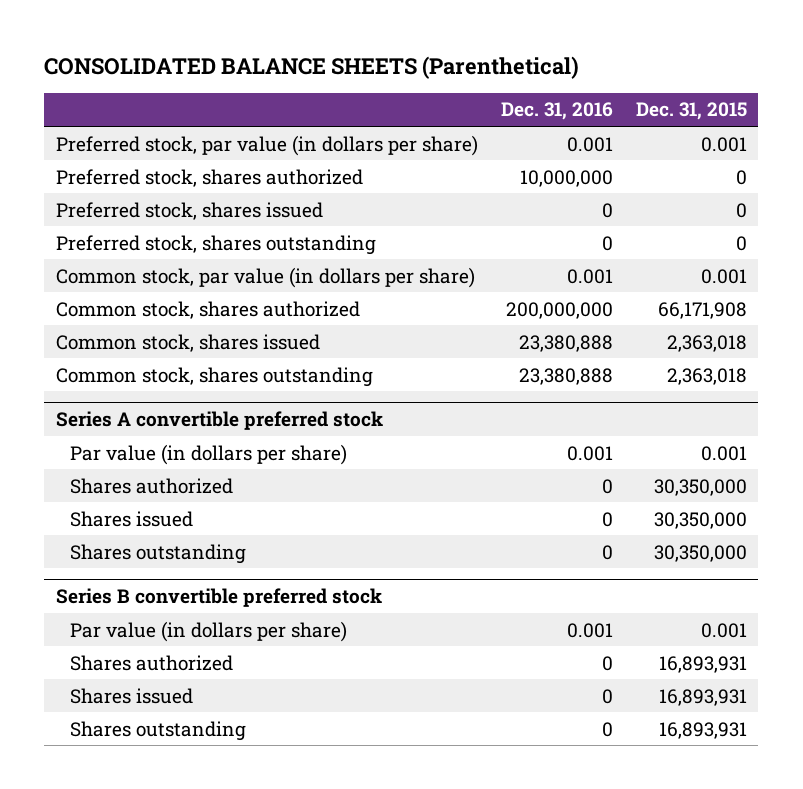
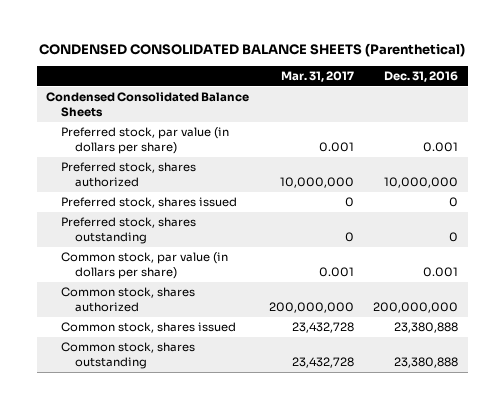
- CONSOLIDATED BALANCE SHEETS (Parenthetical)
+ CONDENSED CONSOLIDATED BALANCE SHEETS (Parenthetical)
- | Dec. 31, 2016 | Dec. 31, 2015
+ | Mar. 31, 2017 | Dec. 31, 2016
+ Condensed Consolidated Balance Sheets
- Series A convertible preferred stock
- Par value (in dollars per share) | 0.001 | 0.001
- Shares authorized | 0 | 30,350,000
- Shares issued | 0 | 30,350,000
- Shares outstanding | 0 | 30,350,000
- Series B convertible preferred stock
- Par value (in dollars per share) | 0.001 | 0.001
- Shares authorized | 0 | 16,893,931
- Shares issued | 0 | 16,893,931
- Shares outstanding | 0 | 16,893,931

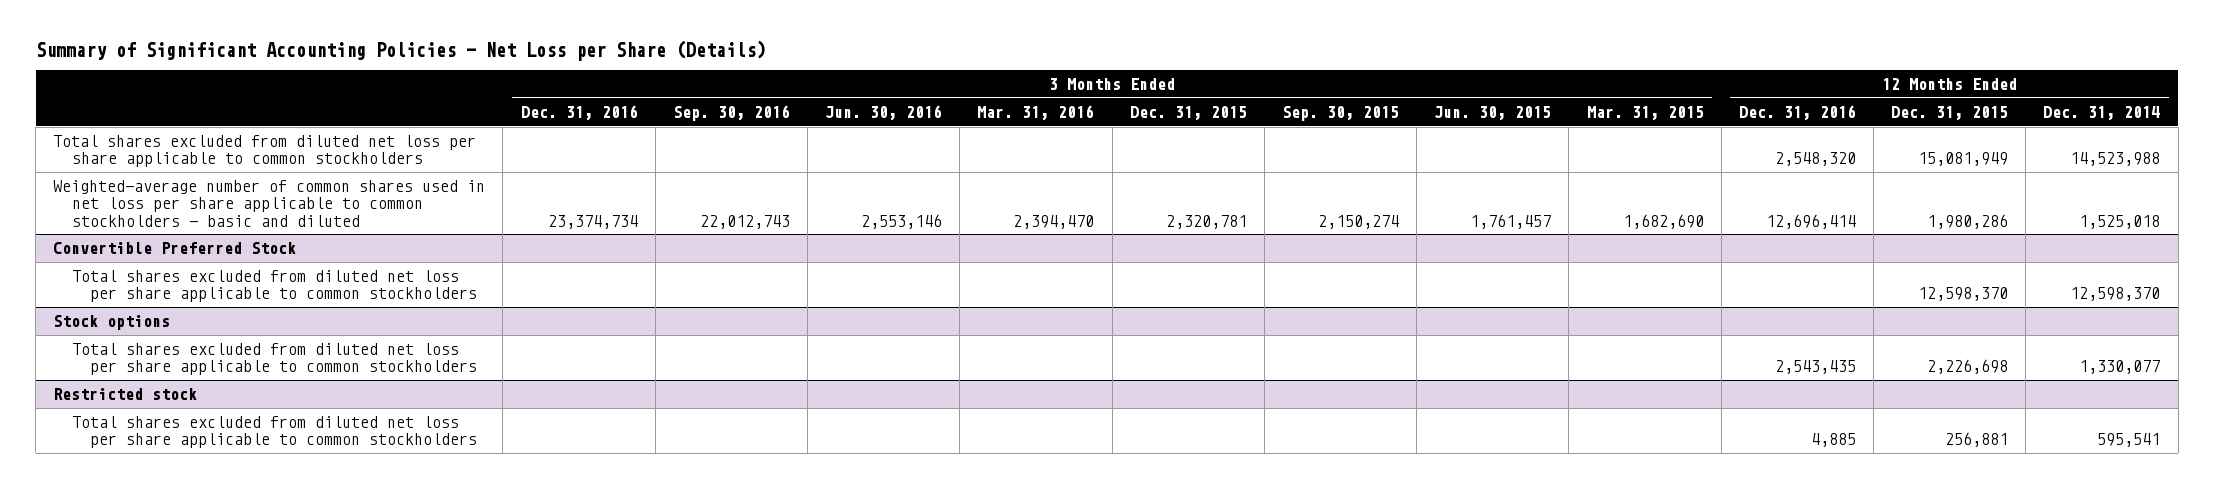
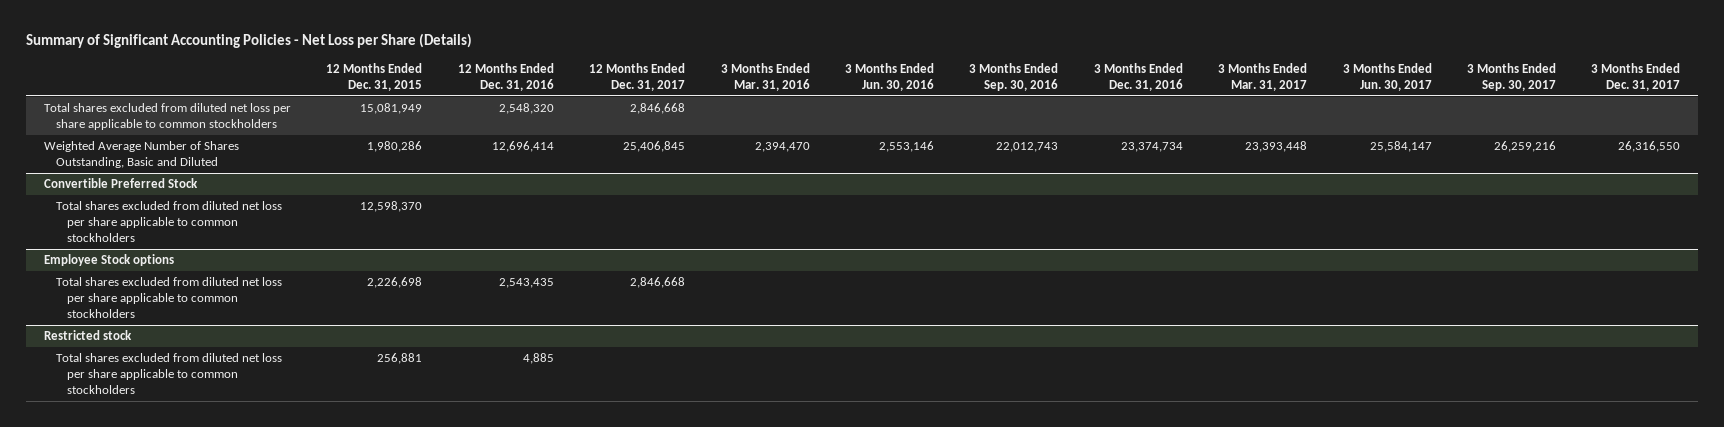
- | 3 Months Ended Dec. 31, 2016 | 3 Months Ended Sep. 30, 2016 | 3 Months Ended Jun. 30, 2016 | 3 Months Ended Mar. 31, 2016 | 3 Months Ended Dec. 31, 2015 | 3 Months Ended Sep. 30, 2015 | 3 Months Ended Jun. 30, 2015 | 3 Months Ended Mar. 31, 2015 | 12 Months Ended Dec. 31, 2016 | 12 Months Ended Dec. 31, 2015 | 12 Months Ended Dec. 31, 2014
+ | 12 Months Ended Dec. 31, 2015 | 12 Months Ended Dec. 31, 2016 | 12 Months Ended Dec. 31, 2017 | 3 Months Ended Mar. 31, 2016 | 3 Months Ended Jun. 30, 2016 | 3 Months Ended Sep. 30, 2016 | 3 Months Ended Dec. 31, 2016 | 3 Months Ended Mar. 31, 2017 | 3 Months Ended Jun. 30, 2017 | 3 Months Ended Sep. 30, 2017 | 3 Months Ended Dec. 31, 2017
- Weighted-average number of common shares used in net loss per share applicable to common stockholders - basic and diluted | 23,374,734 | 22,012,743 | 2,553,146 | 2,394,470 | 2,320,781 | 2,150,274 | 1,761,457 | 1,682,690 | 12,696,414 | 1,980,286 | 1,525,018
+ Weighted Average Number of Shares Outstanding, Basic and Diluted | 1,980,286 | 12,696,414 | 25,406,845 | 2,394,470 | 2,553,146 | 22,012,743 | 23,374,734 | 23,393,448 | 25,584,147 | 26,259,216 | 26,316,550
- Stock options
+ Employee Stock options

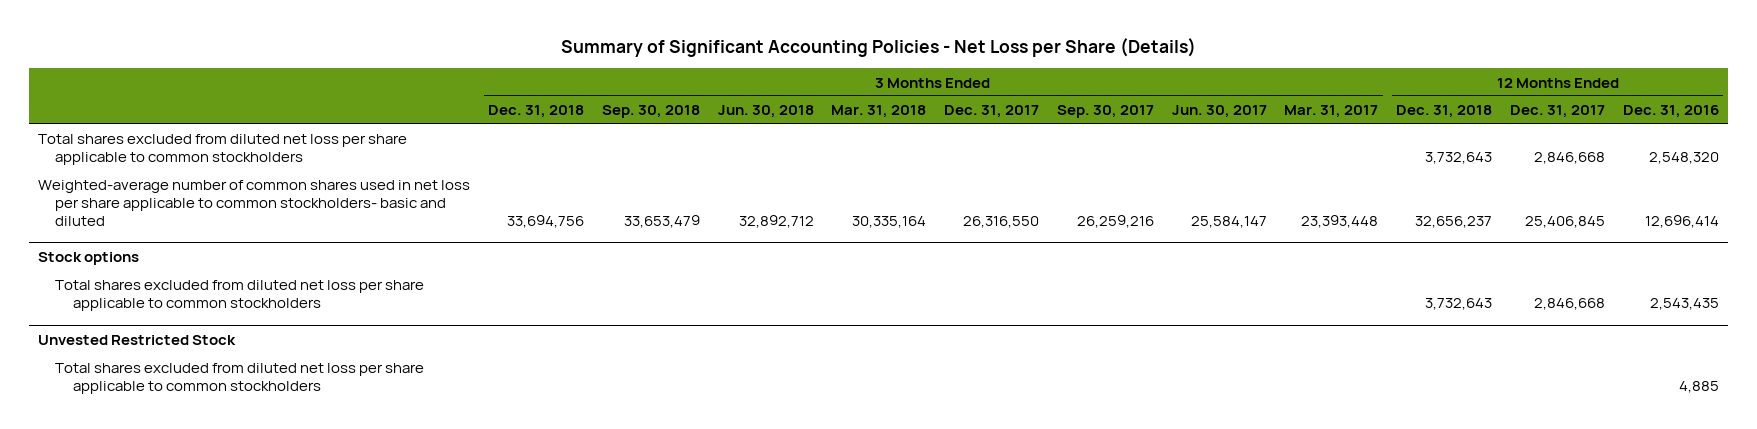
- | 12 Months Ended Dec. 31, 2015 | 12 Months Ended Dec. 31, 2016 | 12 Months Ended Dec. 31, 2017 | 3 Months Ended Mar. 31, 2016 | 3 Months Ended Jun. 30, 2016 | 3 Months Ended Sep. 30, 2016 | 3 Months Ended Dec. 31, 2016 | 3 Months Ended Mar. 31, 2017 | 3 Months Ended Jun. 30, 2017 | 3 Months Ended Sep. 30, 2017 | 3 Months Ended Dec. 31, 2017
+ | 3 Months Ended Dec. 31, 2018 | 3 Months Ended Sep. 30, 2018 | 3 Months Ended Jun. 30, 2018 | 3 Months Ended Mar. 31, 2018 | 3 Months Ended Dec. 31, 2017 | 3 Months Ended Sep. 30, 2017 | 3 Months Ended Jun. 30, 2017 | 3 Months Ended Mar. 31, 2017 | 12 Months Ended Dec. 31, 2018 | 12 Months Ended Dec. 31, 2017 | 12 Months Ended Dec. 31, 2016
- Weighted Average Number of Shares Outstanding, Basic and Diluted | 1,980,286 | 12,696,414 | 25,406,845 | 2,394,470 | 2,553,146 | 22,012,743 | 23,374,734 | 23,393,448 | 25,584,147 | 26,259,216 | 26,316,550
- Convertible Preferred Stock
- Total shares excluded from diluted net loss per share applicable to common stockholders | 12,598,370 | | | | | | | | | |
- Employee Stock options
+ Weighted-average number of common shares used in net loss per share applicable to common stockholders- basic and diluted | 33,694,756 | 33,653,479 | 32,892,712 | 30,335,164 | 26,316,550 | 26,259,216 | 25,584,147 | 23,393,448 | 32,656,237 | 25,406,845 | 12,696,414
+ Stock options
- Restricted stock
+ Unvested Restricted Stock

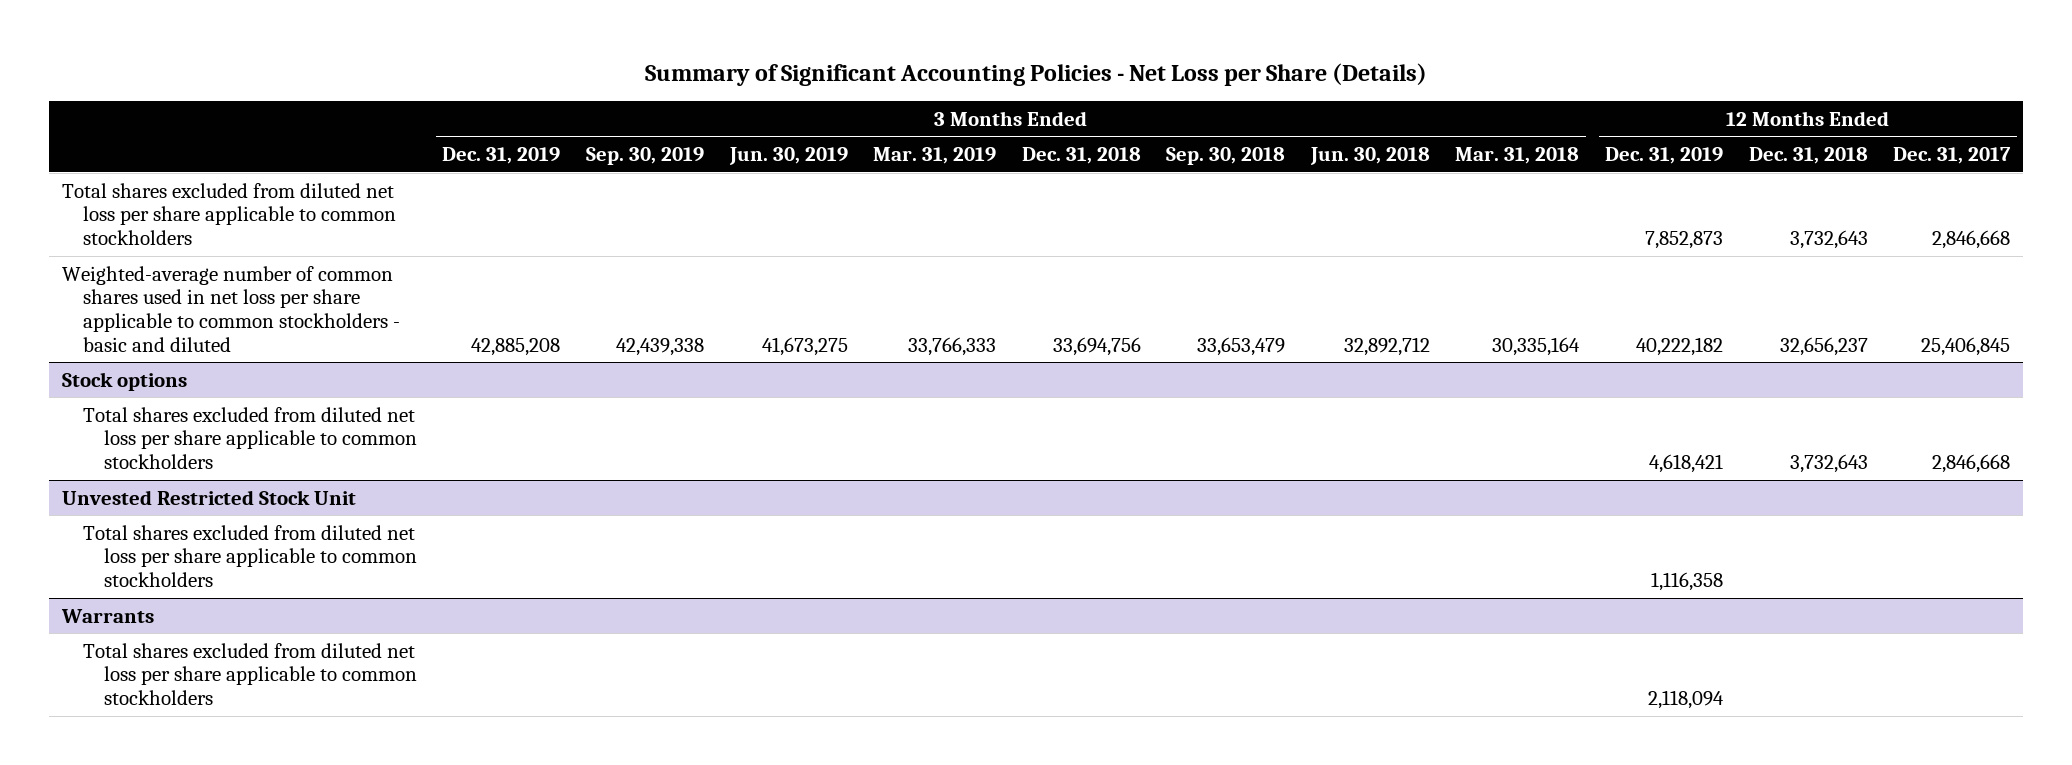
- | 3 Months Ended Dec. 31, 2018 | 3 Months Ended Sep. 30, 2018 | 3 Months Ended Jun. 30, 2018 | 3 Months Ended Mar. 31, 2018 | 3 Months Ended Dec. 31, 2017 | 3 Months Ended Sep. 30, 2017 | 3 Months Ended Jun. 30, 2017 | 3 Months Ended Mar. 31, 2017 | 12 Months Ended Dec. 31, 2018 | 12 Months Ended Dec. 31, 2017 | 12 Months Ended Dec. 31, 2016
+ | 3 Months Ended Dec. 31, 2019 | 3 Months Ended Sep. 30, 2019 | 3 Months Ended Jun. 30, 2019 | 3 Months Ended Mar. 31, 2019 | 3 Months Ended Dec. 31, 2018 | 3 Months Ended Sep. 30, 2018 | 3 Months Ended Jun. 30, 2018 | 3 Months Ended Mar. 31, 2018 | 12 Months Ended Dec. 31, 2019 | 12 Months Ended Dec. 31, 2018 | 12 Months Ended Dec. 31, 2017
- Weighted-average number of common shares used in net loss per share applicable to common stockholders- basic and diluted | 33,694,756 | 33,653,479 | 32,892,712 | 30,335,164 | 26,316,550 | 26,259,216 | 25,584,147 | 23,393,448 | 32,656,237 | 25,406,845 | 12,696,414
+ Weighted-average number of common shares used in net loss per share applicable to common stockholders - basic and diluted | 42,885,208 | 42,439,338 | 41,673,275 | 33,766,333 | 33,694,756 | 33,653,479 | 32,892,712 | 30,335,164 | 40,222,182 | 32,656,237 | 25,406,845
- Unvested Restricted Stock
+ Unvested Restricted Stock Unit
+ Warrants
+ Total shares excluded from diluted net loss per share applicable to common stockholders | | | | | | | | | 2,118,094 | |

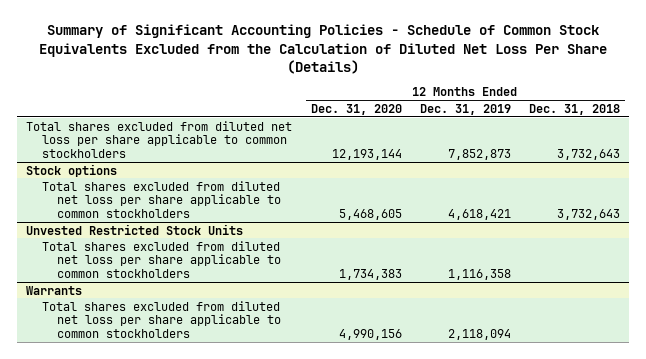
- Summary of Significant Accounting Policies - Net Loss per Share (Details)
+ Summary of Significant Accounting Policies - Schedule of Common Stock Equivalents Excluded from the Calculation of Diluted Net Loss Per Share (Details)
- | 3 Months Ended Dec. 31, 2019 | 3 Months Ended Sep. 30, 2019 | 3 Months Ended Jun. 30, 2019 | 3 Months Ended Mar. 31, 2019 | 3 Months Ended Dec. 31, 2018 | 3 Months Ended Sep. 30, 2018 | 3 Months Ended Jun. 30, 2018 | 3 Months Ended Mar. 31, 2018 | 12 Months Ended Dec. 31, 2019 | 12 Months Ended Dec. 31, 2018 | 12 Months Ended Dec. 31, 2017
+ | 12 Months Ended Dec. 31, 2020 | 12 Months Ended Dec. 31, 2019 | 12 Months Ended Dec. 31, 2018
- Weighted-average number of common shares used in net loss per share applicable to common stockholders - basic and diluted | 42,885,208 | 42,439,338 | 41,673,275 | 33,766,333 | 33,694,756 | 33,653,479 | 32,892,712 | 30,335,164 | 40,222,182 | 32,656,237 | 25,406,845
- Unvested Restricted Stock Unit
+ Unvested Restricted Stock Units

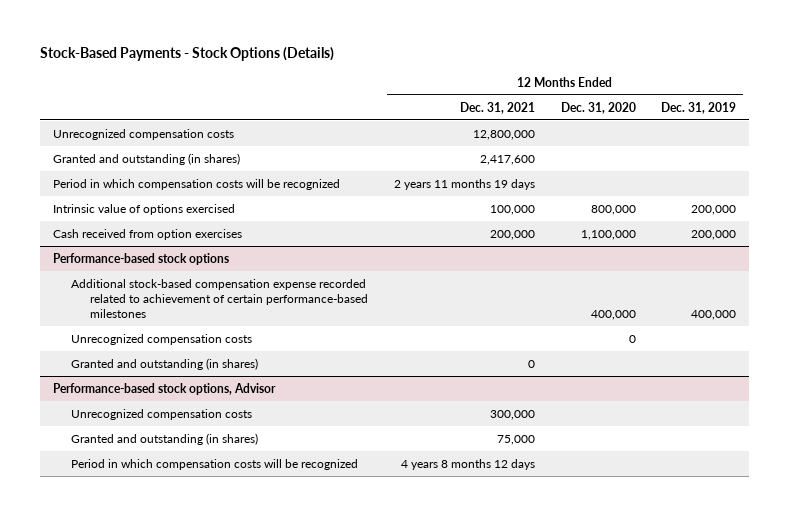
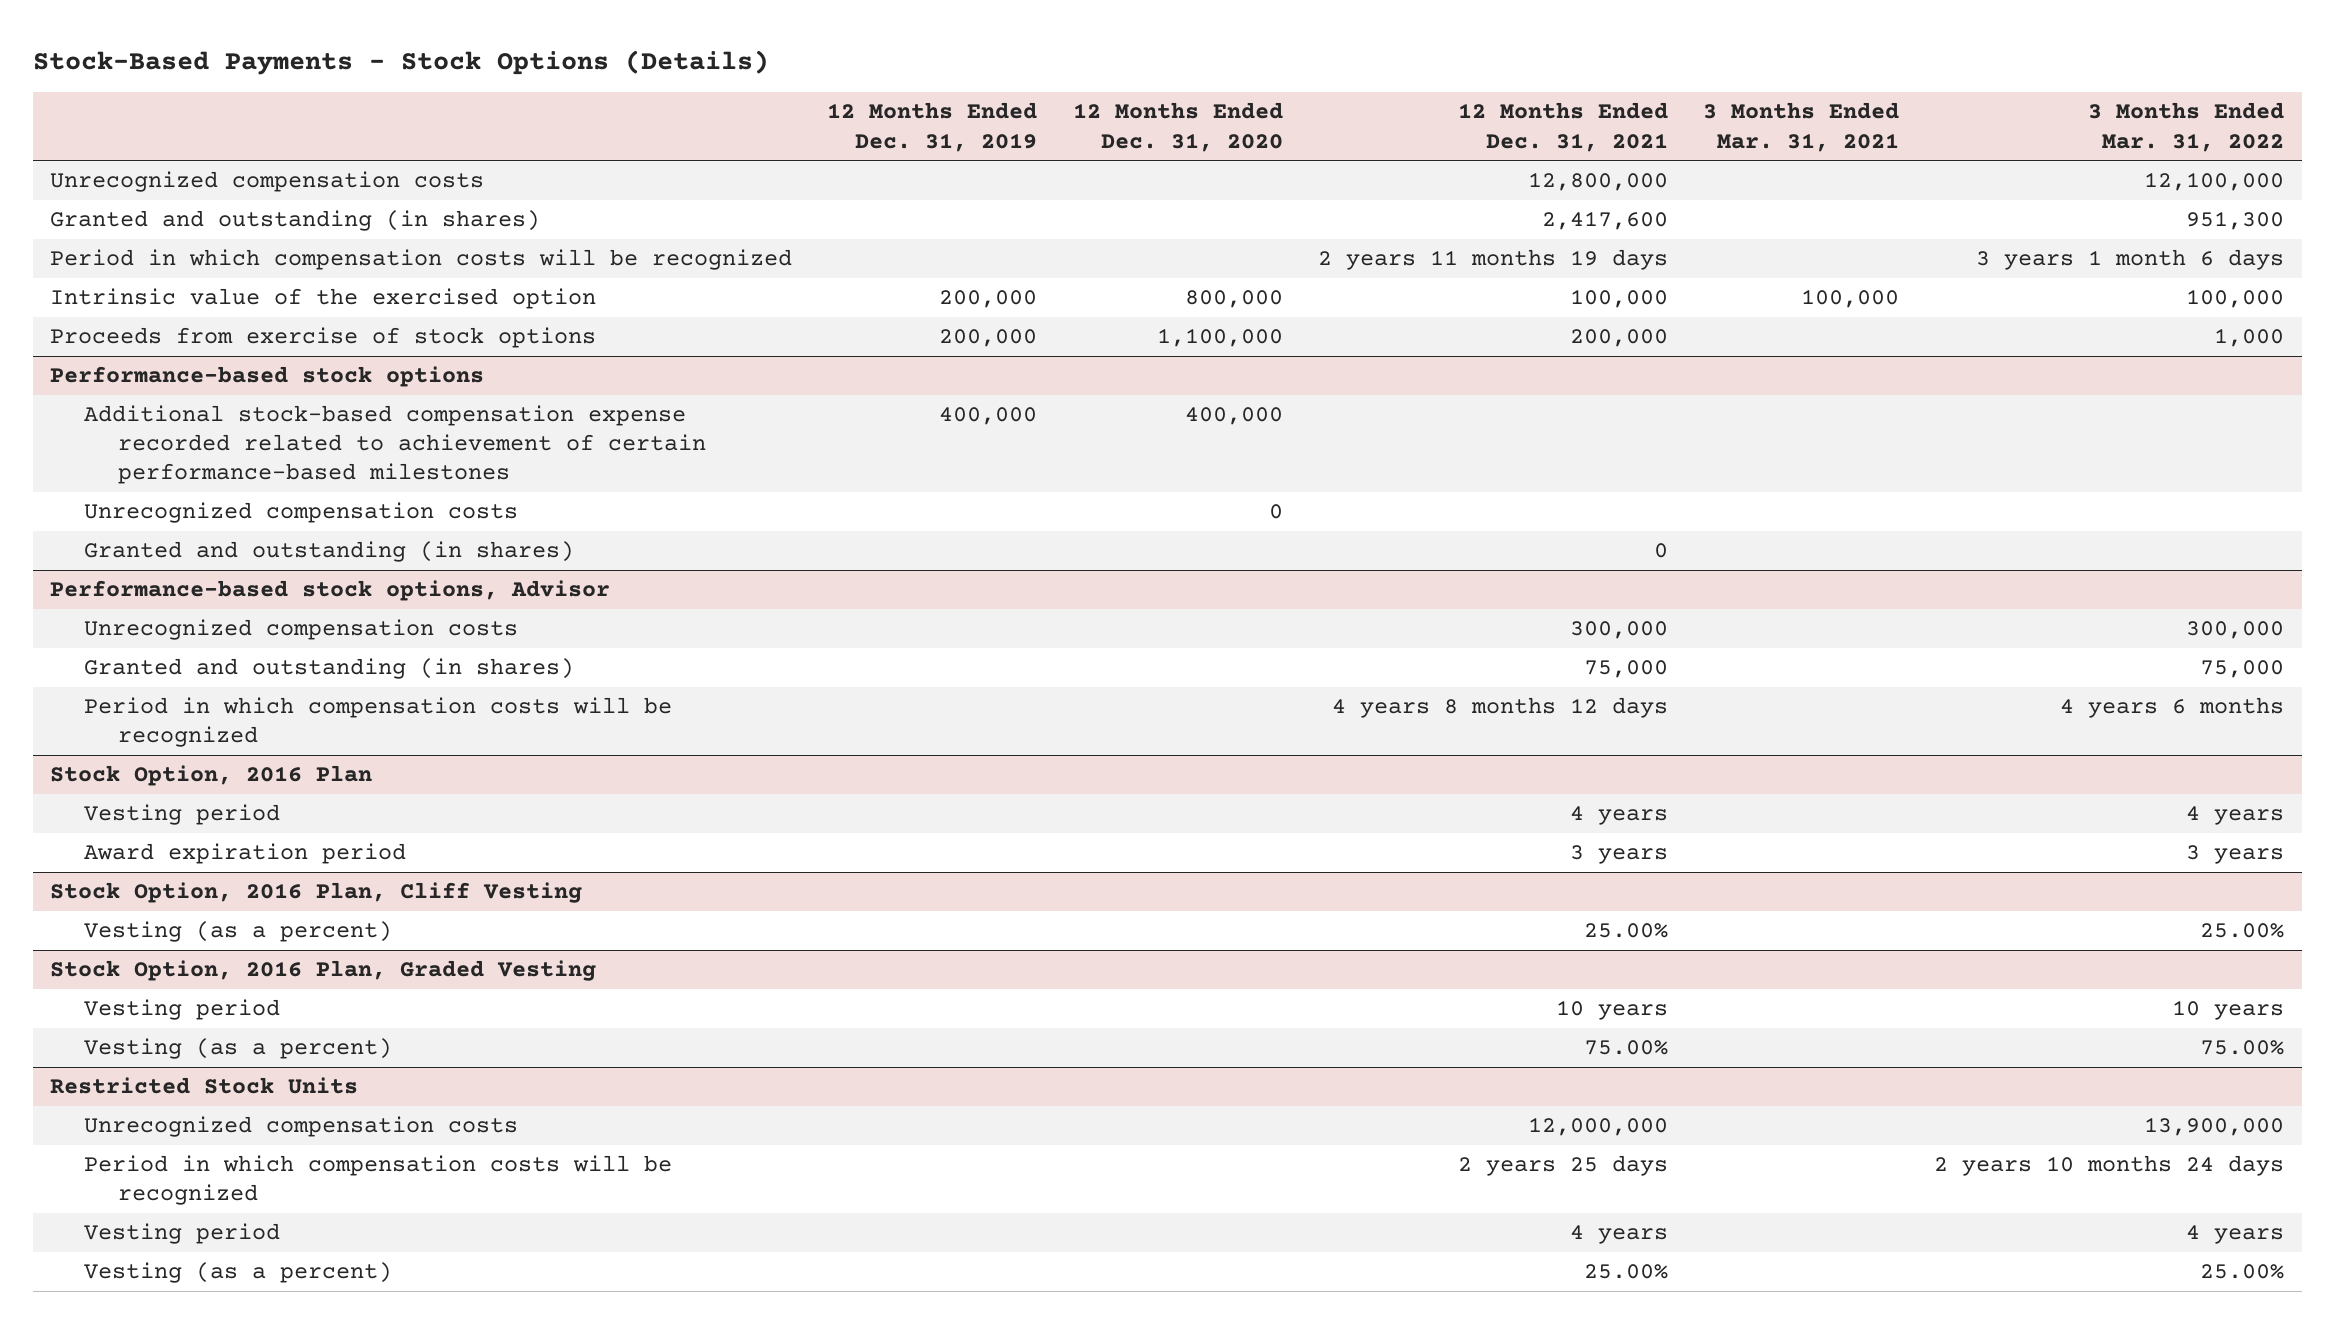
- | 12 Months Ended Dec. 31, 2021 | 12 Months Ended Dec. 31, 2020 | 12 Months Ended Dec. 31, 2019
+ | 12 Months Ended Dec. 31, 2019 | 12 Months Ended Dec. 31, 2020 | 12 Months Ended Dec. 31, 2021 | 3 Months Ended Mar. 31, 2021 | 3 Months Ended Mar. 31, 2022
- Intrinsic value of options exercised | 100,000 | 800,000 | 200,000
- Cash received from option exercises | 200,000 | 1,100,000 | 200,000
+ Intrinsic value of the exercised option | 200,000 | 800,000 | 100,000 | 100,000 | 100,000
+ Proceeds from exercise of stock options | 200,000 | 1,100,000 | 200,000 | | 1,000
+ Stock Option, 2016 Plan
+ Vesting period | | | 4 years | | 4 years
+ Award expiration period | | | 3 years | | 3 years
+ Stock Option, 2016 Plan, Cliff Vesting
+ Vesting (as a percent) | | | 25.00% | | 25.00%
+ Stock Option, 2016 Plan, Graded Vesting
+ Vesting period | | | 10 years | | 10 years
+ Vesting (as a percent) | | | 75.00% | | 75.00%
+ Restricted Stock Units
+ Unrecognized compensation costs | | | 12,000,000 | | 13,900,000
+ Period in which compensation costs will be recognized | | | 2 years 25 days | | 2 years 10 months 24 days
+ Vesting period | | | 4 years | | 4 years
+ Vesting (as a percent) | | | 25.00% | | 25.00%

